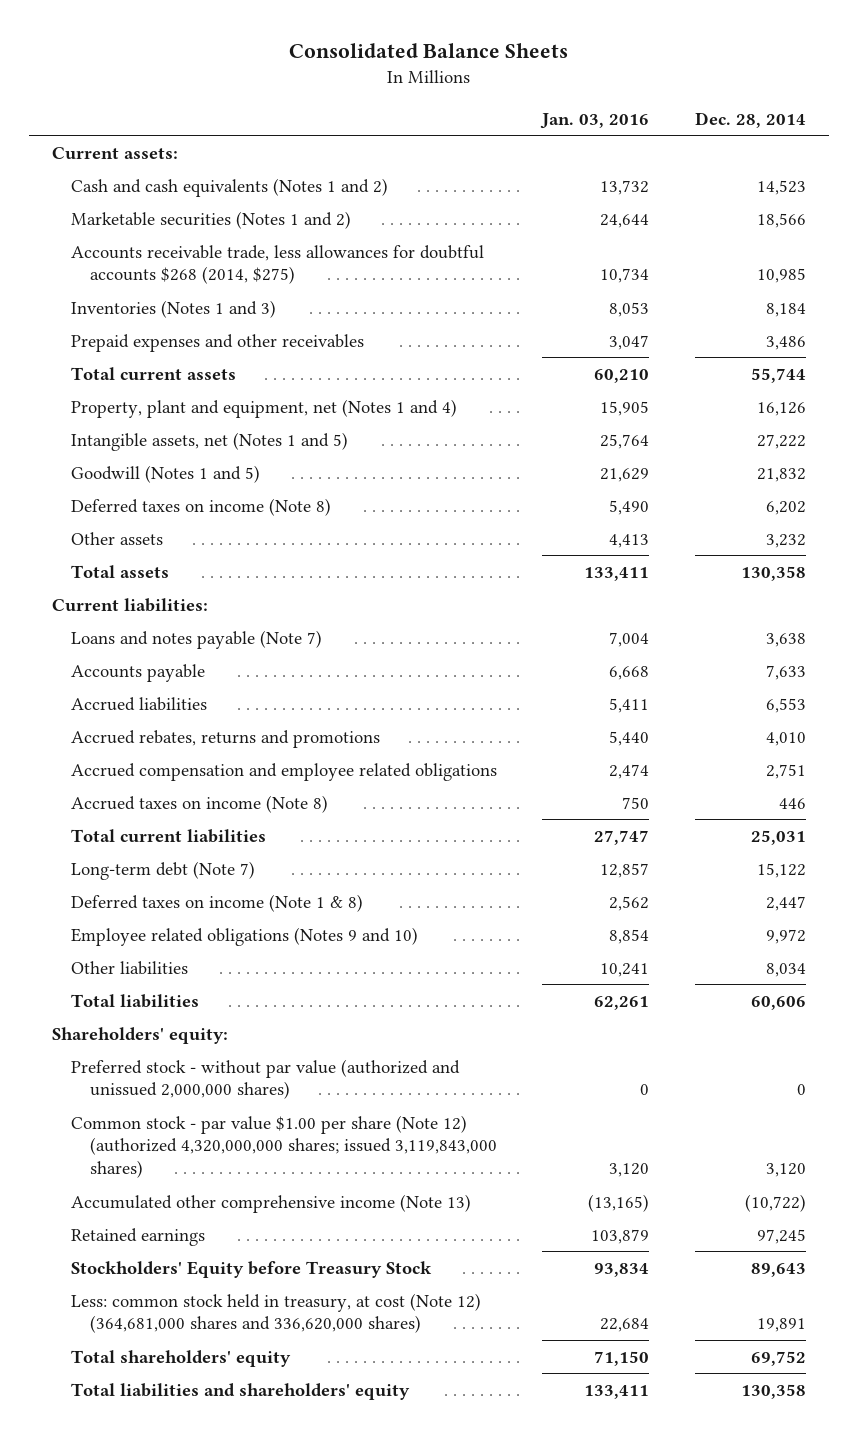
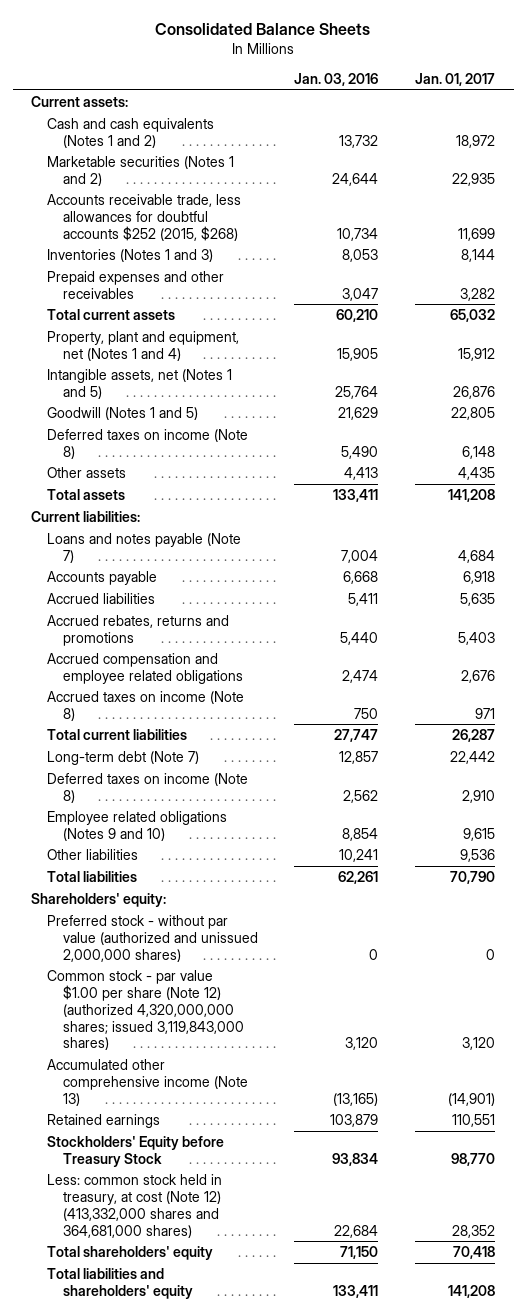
- | Jan. 03, 2016 | Dec. 28, 2014
+ | Jan. 03, 2016 | Jan. 01, 2017
- Accounts receivable trade, less allowances for doubtful accounts $268 (2014, $275) | 10,734 | 10,985
+ Accounts receivable trade, less allowances for doubtful accounts $252 (2015, $268) | 10,734 | 11,699
- Deferred taxes on income (Note 1 & 8) | 2,562 | 2,447
+ Deferred taxes on income (Note 8) | 2,562 | 2,910
- Less: common stock held in treasury, at cost (Note 12) (364,681,000 shares and 336,620,000 shares) | 22,684 | 19,891
+ Less: common stock held in treasury, at cost (Note 12) (413,332,000 shares and 364,681,000 shares) | 22,684 | 28,352

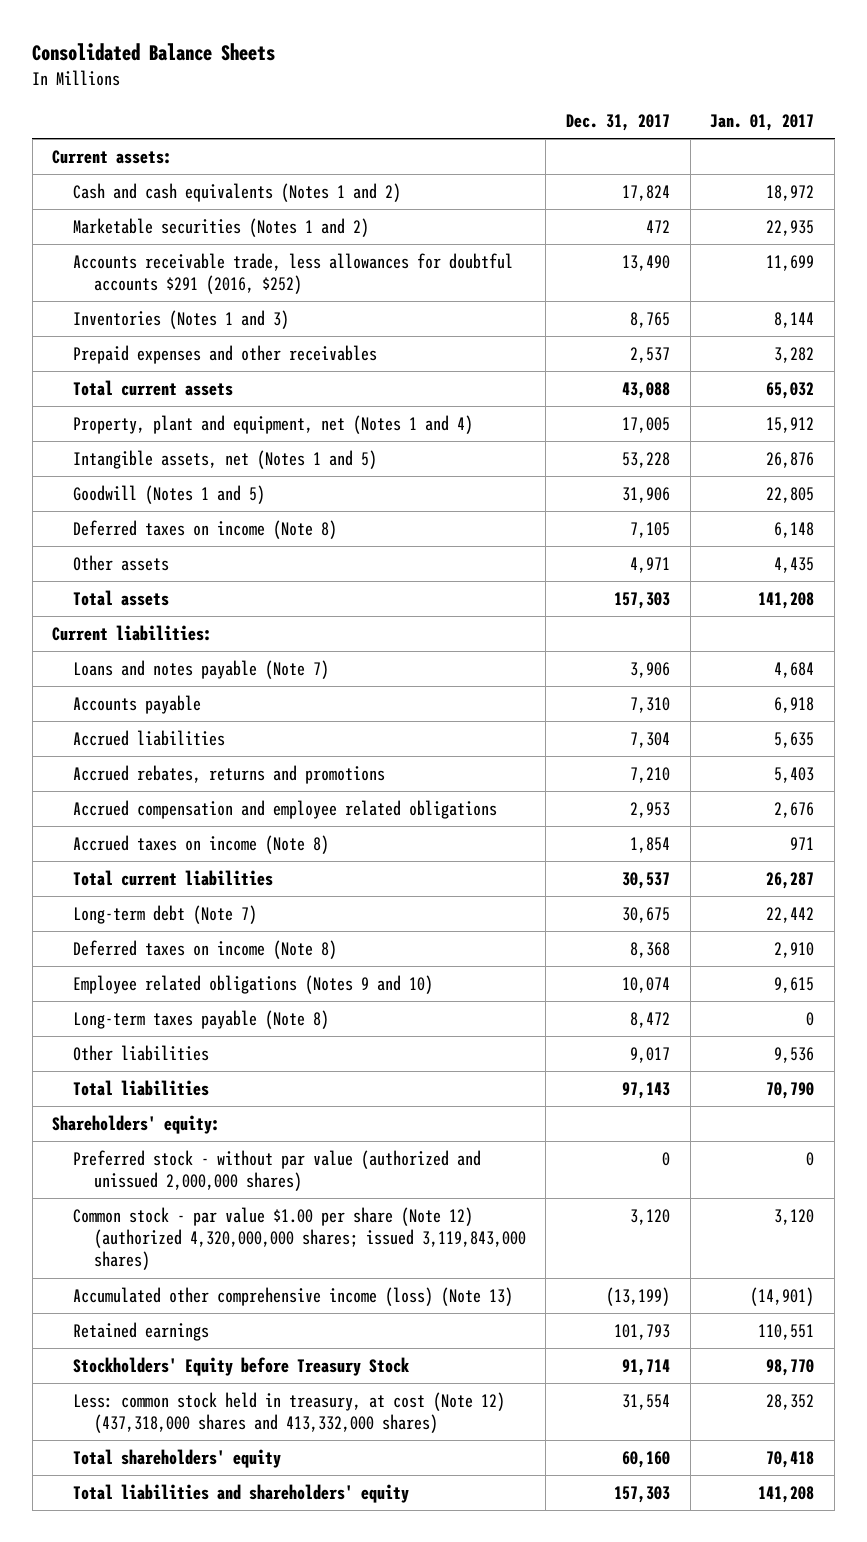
- | Jan. 03, 2016 | Jan. 01, 2017
+ | Dec. 31, 2017 | Jan. 01, 2017
- Accounts receivable trade, less allowances for doubtful accounts $252 (2015, $268) | 10,734 | 11,699
+ Accounts receivable trade, less allowances for doubtful accounts $291 (2016, $252) | 13,490 | 11,699
+ Long-term taxes payable (Note 8) | 8,472 | 0
- Accumulated other comprehensive income (Note 13) | (13,165) | (14,901)
+ Accumulated other comprehensive income (loss) (Note 13) | (13,199) | (14,901)
- Less: common stock held in treasury, at cost (Note 12) (413,332,000 shares and 364,681,000 shares) | 22,684 | 28,352
+ Less: common stock held in treasury, at cost (Note 12) (437,318,000 shares and 413,332,000 shares) | 31,554 | 28,352

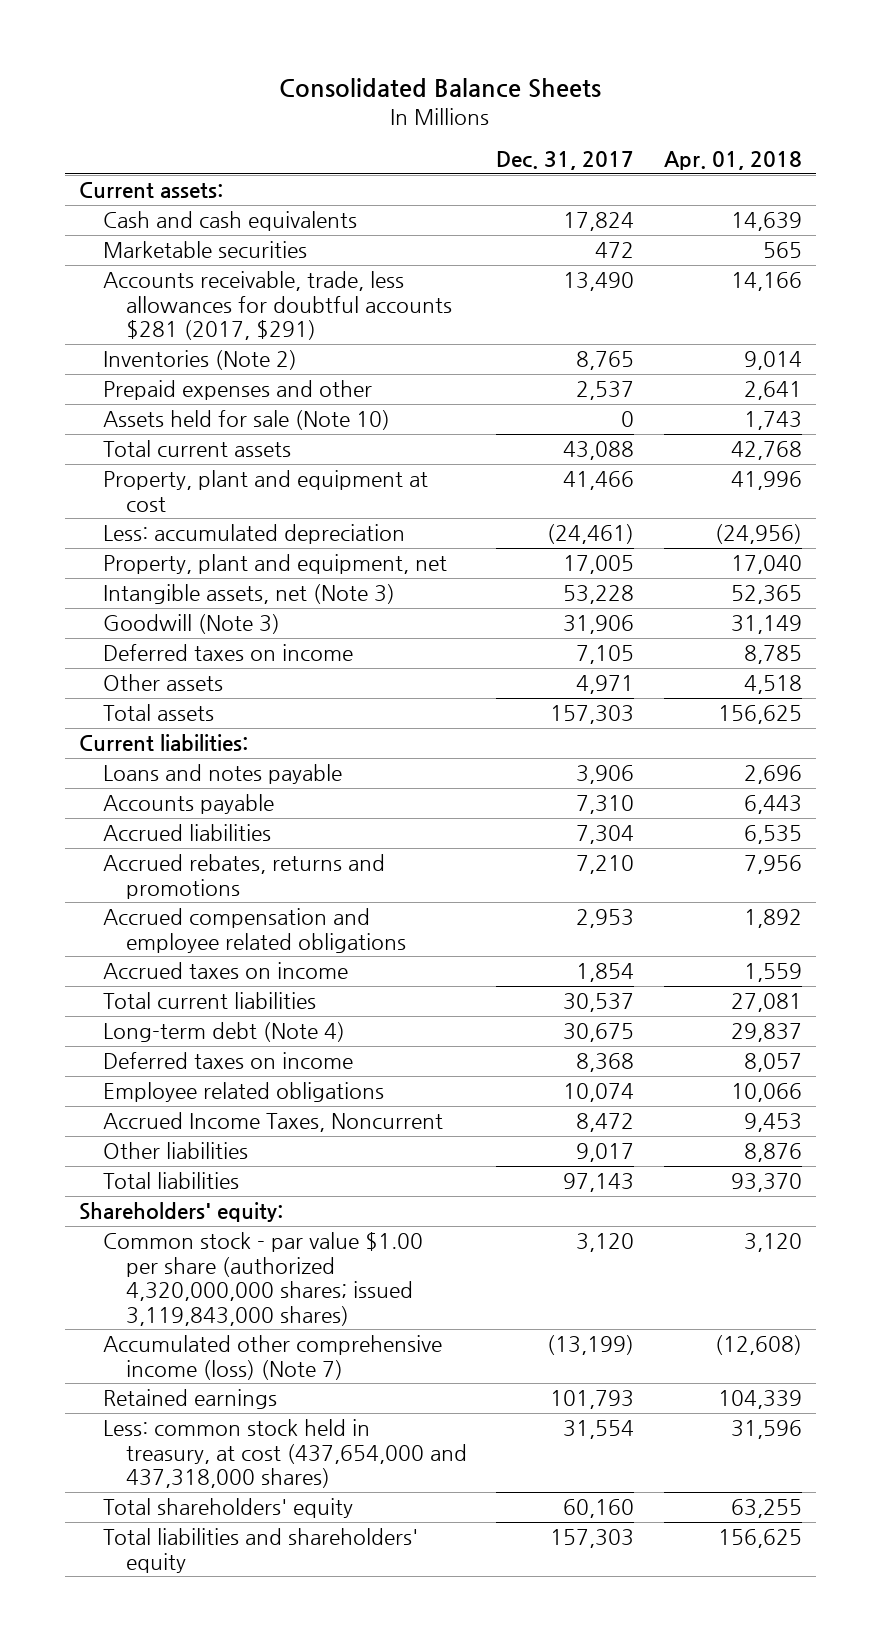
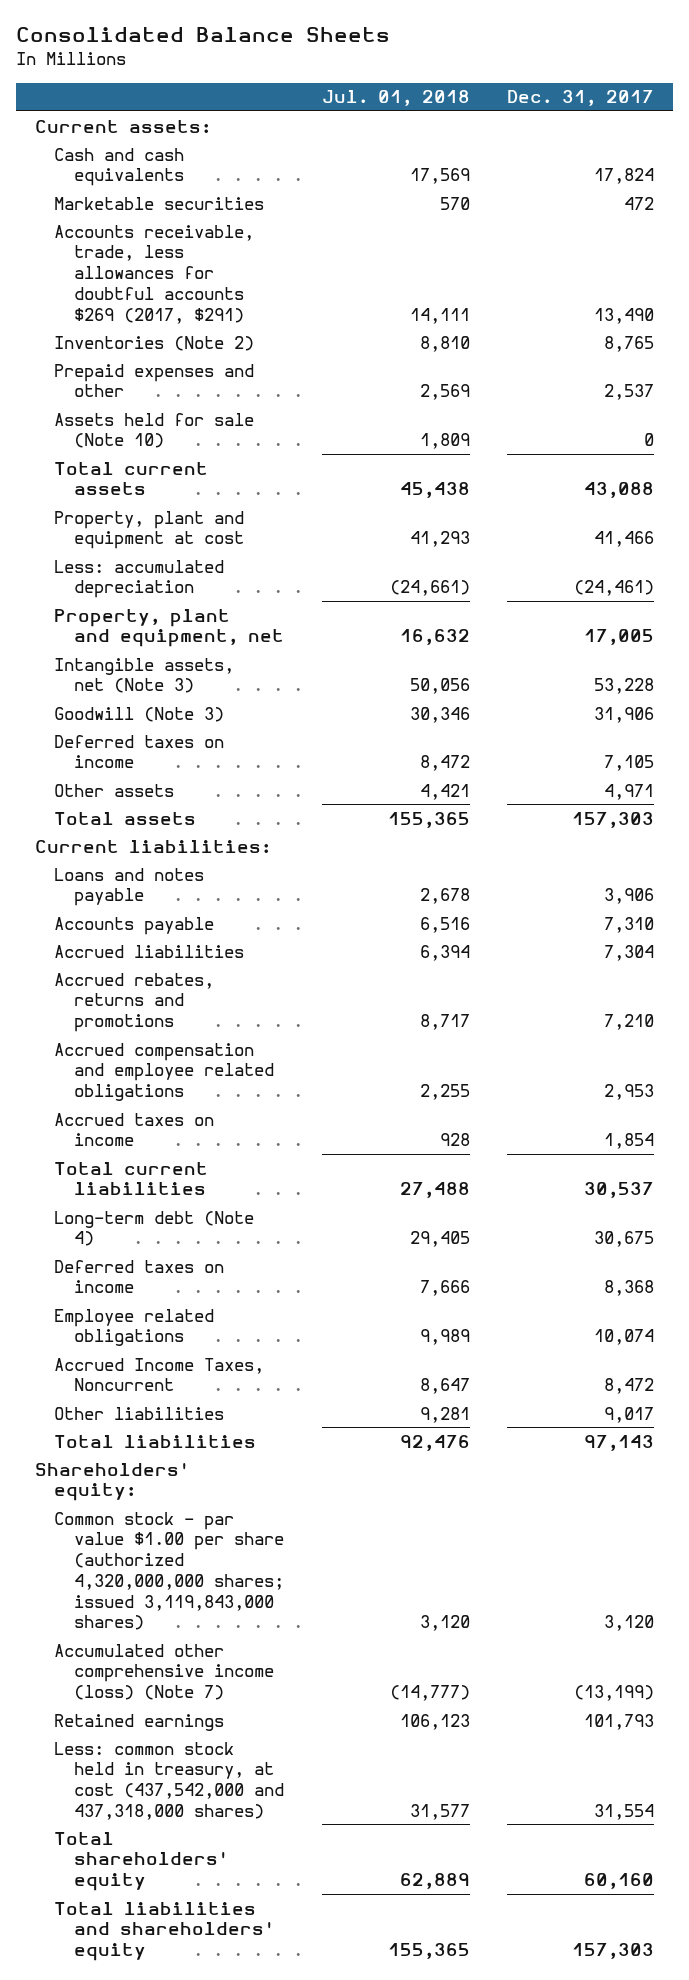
- | Dec. 31, 2017 | Apr. 01, 2018
+ | Jul. 01, 2018 | Dec. 31, 2017
- Accounts receivable, trade, less allowances for doubtful accounts $281 (2017, $291) | 13,490 | 14,166
+ Accounts receivable, trade, less allowances for doubtful accounts $269 (2017, $291) | 14,111 | 13,490
- Less: common stock held in treasury, at cost (437,654,000 and 437,318,000 shares) | 31,554 | 31,596
+ Less: common stock held in treasury, at cost (437,542,000 and 437,318,000 shares) | 31,577 | 31,554

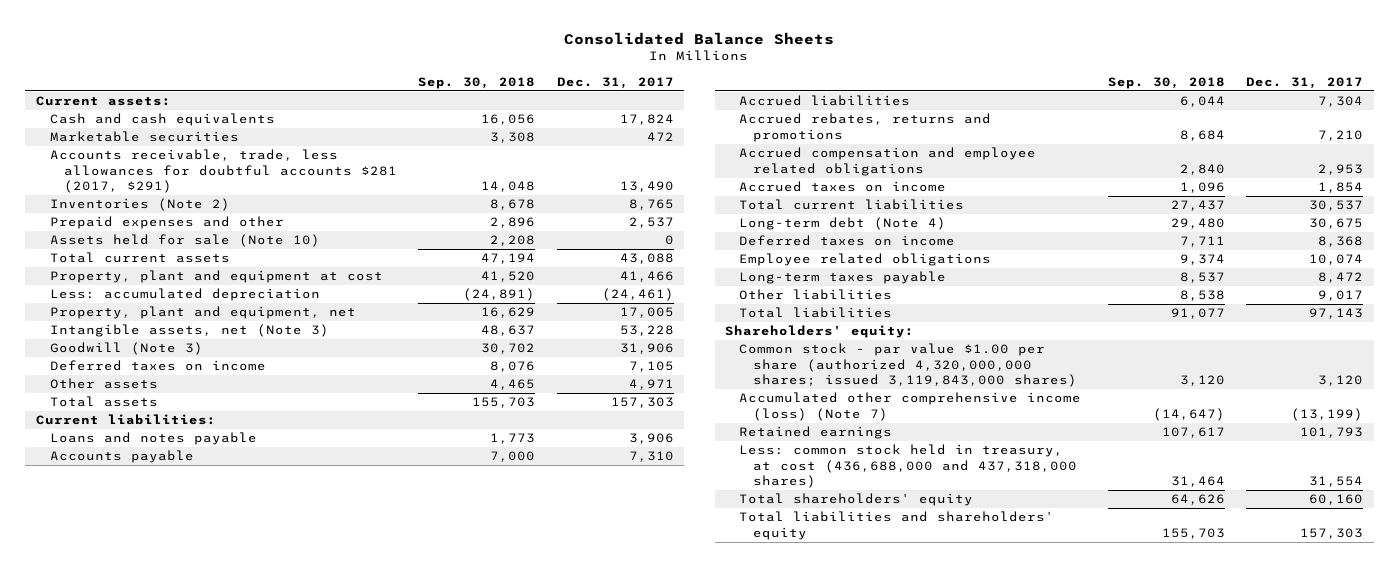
- | Jul. 01, 2018 | Dec. 31, 2017
+ | Sep. 30, 2018 | Dec. 31, 2017
- Accounts receivable, trade, less allowances for doubtful accounts $269 (2017, $291) | 14,111 | 13,490
+ Accounts receivable, trade, less allowances for doubtful accounts $281 (2017, $291) | 14,048 | 13,490
- Accrued Income Taxes, Noncurrent | 8,647 | 8,472
+ Long-term taxes payable | 8,537 | 8,472
- Less: common stock held in treasury, at cost (437,542,000 and 437,318,000 shares) | 31,577 | 31,554
+ Less: common stock held in treasury, at cost (436,688,000 and 437,318,000 shares) | 31,464 | 31,554

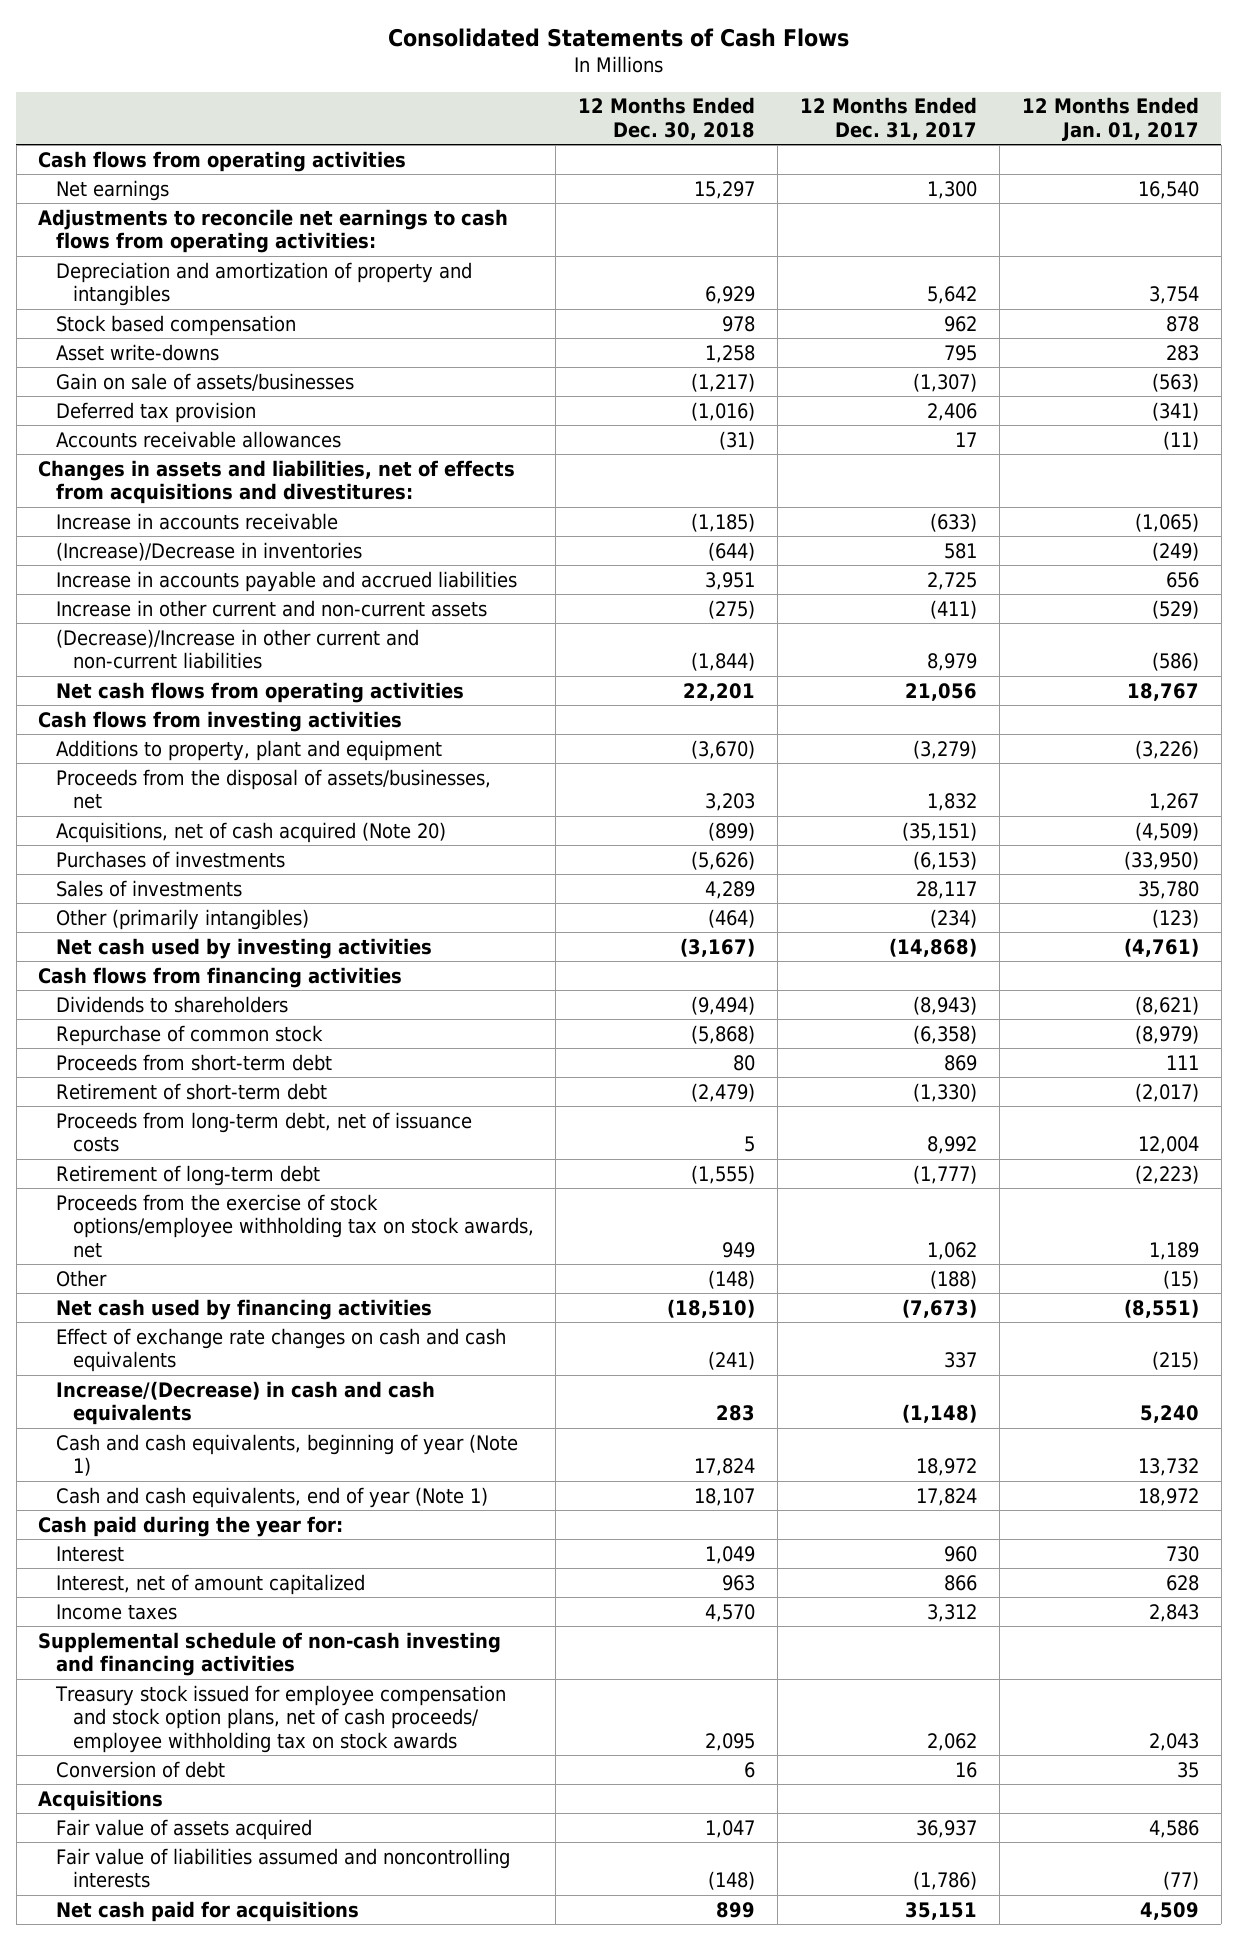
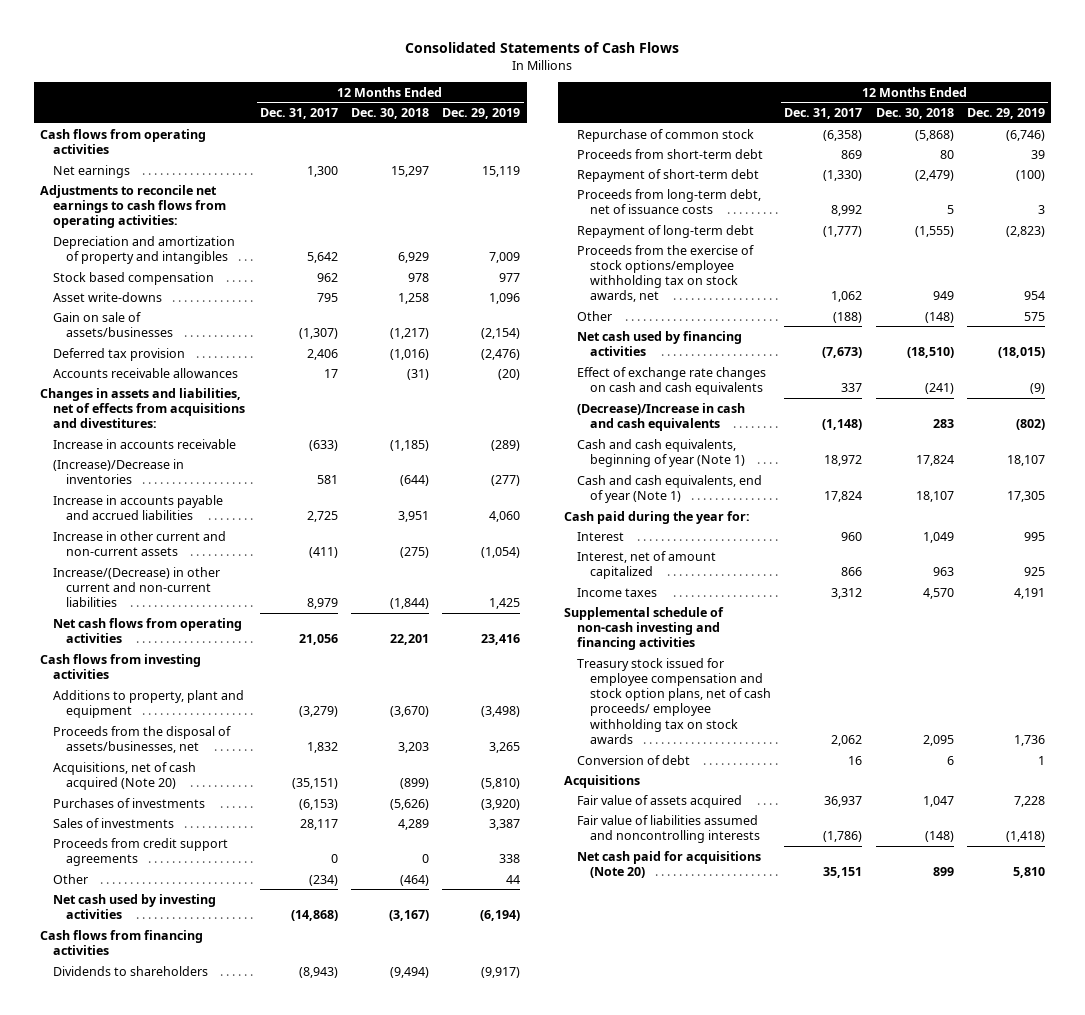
- | 12 Months Ended Dec. 30, 2018 | 12 Months Ended Dec. 31, 2017 | 12 Months Ended Jan. 01, 2017
+ | 12 Months Ended Dec. 31, 2017 | 12 Months Ended Dec. 30, 2018 | 12 Months Ended Dec. 29, 2019
- (Decrease)/Increase in other current and non-current liabilities | (1,844) | 8,979 | (586)
+ Increase/(Decrease) in other current and non-current liabilities | 8,979 | (1,844) | 1,425
- Other (primarily intangibles) | (464) | (234) | (123)
+ Proceeds from credit support agreements | 0 | 0 | 338
+ Other | (234) | (464) | 44
- Retirement of short-term debt | (2,479) | (1,330) | (2,017)
+ Repayment of short-term debt | (1,330) | (2,479) | (100)
- Retirement of long-term debt | (1,555) | (1,777) | (2,223)
+ Repayment of long-term debt | (1,777) | (1,555) | (2,823)
- Increase/(Decrease) in cash and cash equivalents | 283 | (1,148) | 5,240
+ (Decrease)/Increase in cash and cash equivalents | (1,148) | 283 | (802)
- Net cash paid for acquisitions | 899 | 35,151 | 4,509
+ Net cash paid for acquisitions (Note 20) | 35,151 | 899 | 5,810

